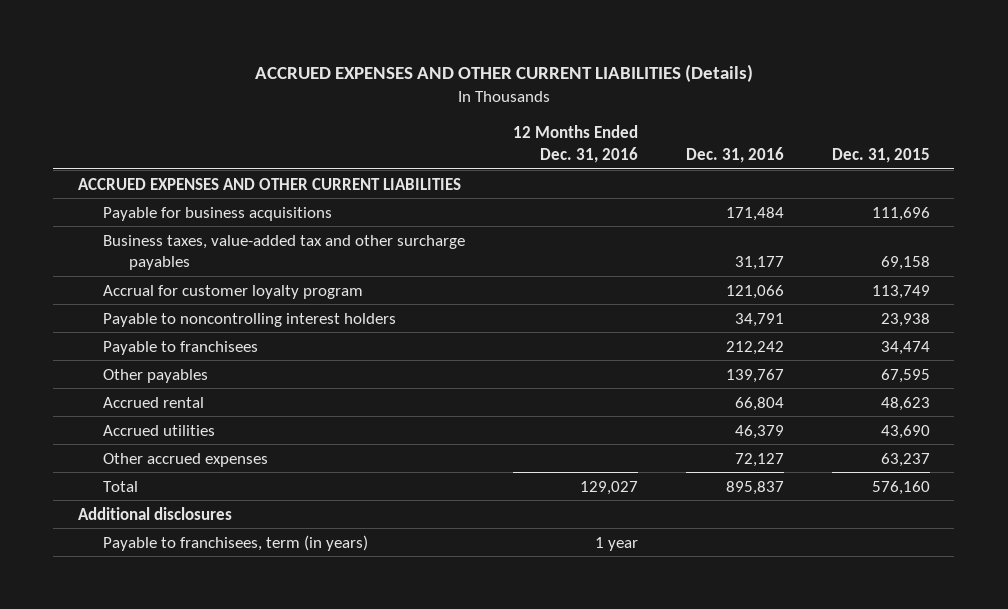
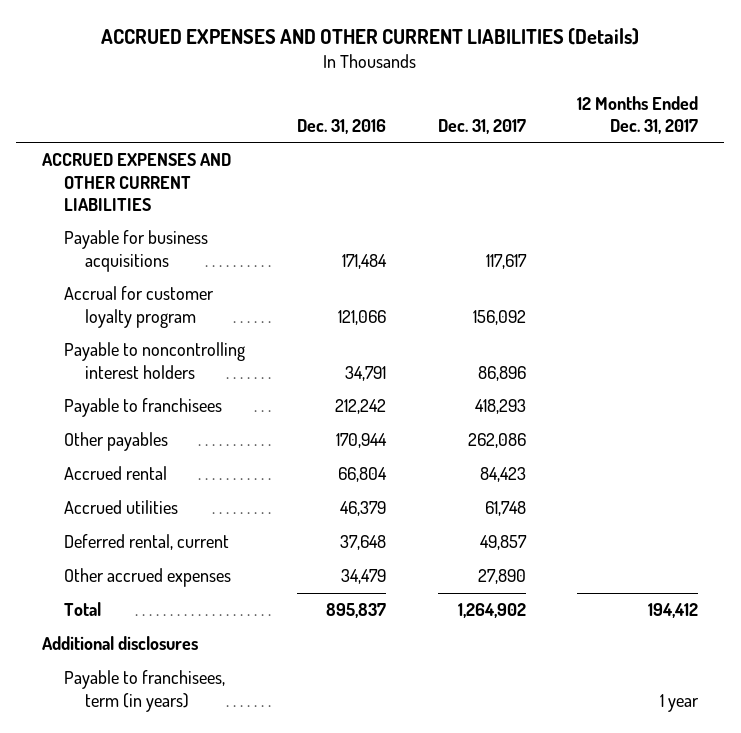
- | 12 Months Ended Dec. 31, 2016 | Dec. 31, 2016 | Dec. 31, 2015
+ | Dec. 31, 2016 | Dec. 31, 2017 | 12 Months Ended Dec. 31, 2017
- Business taxes, value-added tax and other surcharge payables | | 31,177 | 69,158
- Other payables | | 139,767 | 67,595
+ Other payables | 170,944 | 262,086 |
- Other accrued expenses | | 72,127 | 63,237
+ Deferred rental, current | 37,648 | 49,857 |
+ Other accrued expenses | 34,479 | 27,890 |

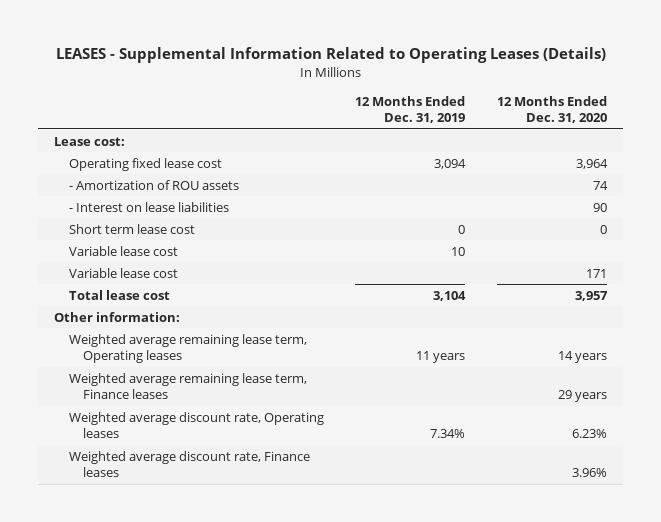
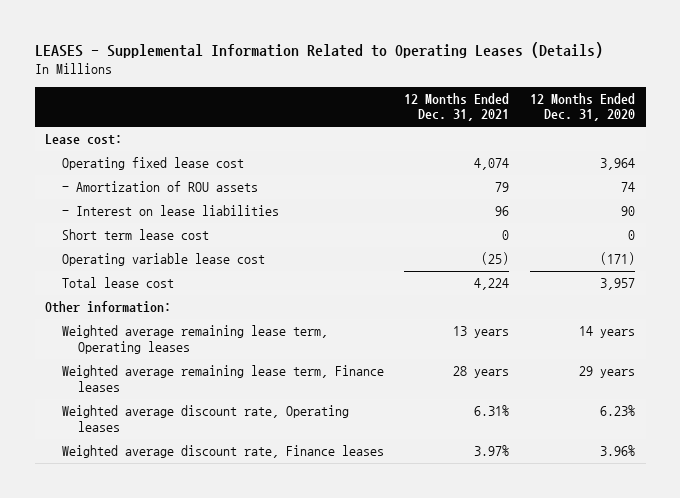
- | 12 Months Ended Dec. 31, 2019 | 12 Months Ended Dec. 31, 2020
+ | 12 Months Ended Dec. 31, 2021 | 12 Months Ended Dec. 31, 2020
- Variable lease cost | 10 |
- Variable lease cost | | 171
+ Operating variable lease cost | (25) | (171)

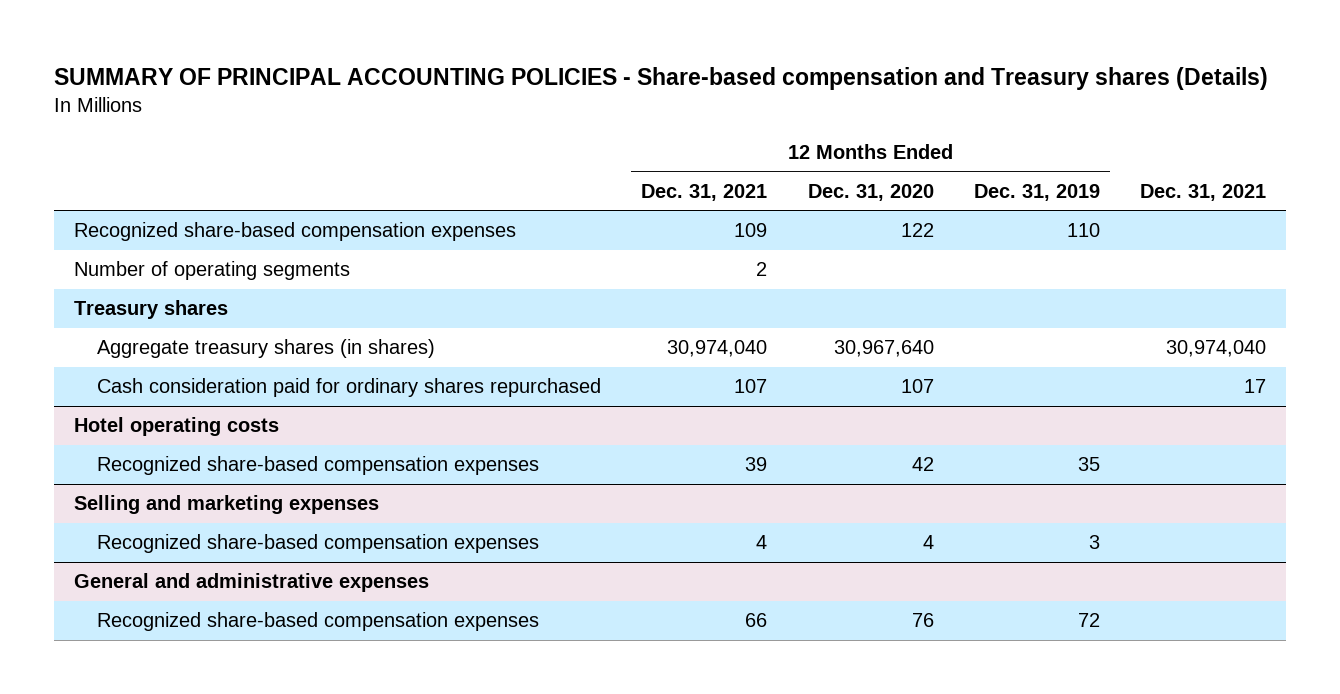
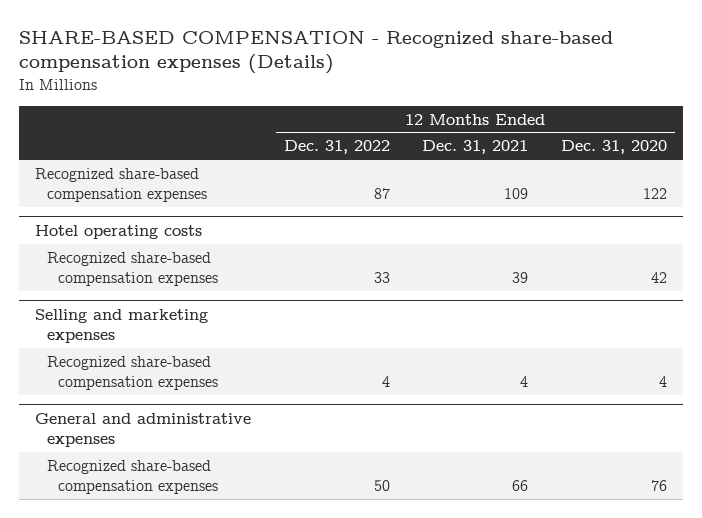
- SUMMARY OF PRINCIPAL ACCOUNTING POLICIES - Share-based compensation and Treasury shares (Details)
+ SHARE-BASED COMPENSATION - Recognized share-based compensation expenses (Details)
- | 12 Months Ended Dec. 31, 2021 | 12 Months Ended Dec. 31, 2020 | 12 Months Ended Dec. 31, 2019 | Dec. 31, 2021
+ | 12 Months Ended Dec. 31, 2022 | 12 Months Ended Dec. 31, 2021 | 12 Months Ended Dec. 31, 2020
- Number of operating segments | 2 | | |
- Treasury shares
- Aggregate treasury shares (in shares) | 30,974,040 | 30,967,640 | | 30,974,040
- Cash consideration paid for ordinary shares repurchased | 107 | 107 | | 17

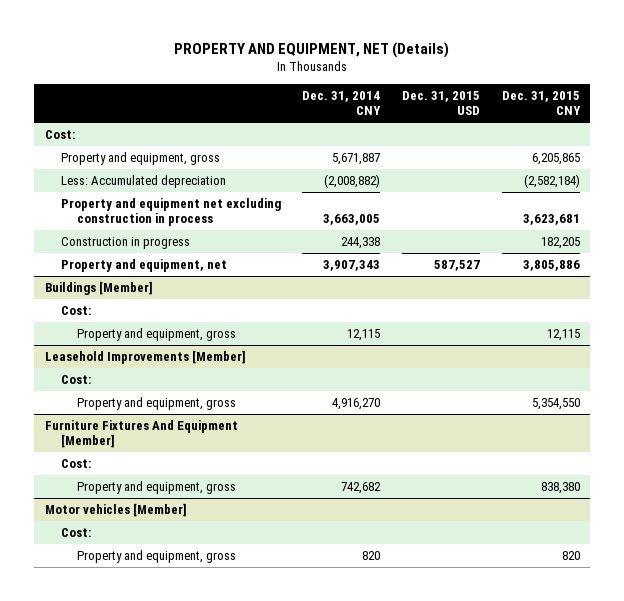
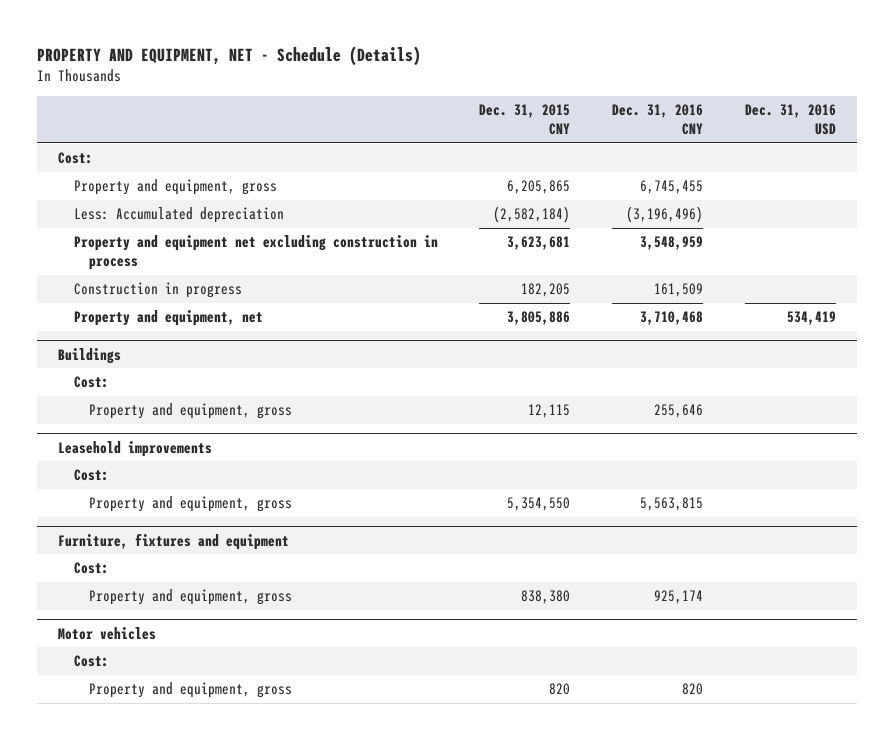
- PROPERTY AND EQUIPMENT, NET (Details)
+ PROPERTY AND EQUIPMENT, NET - Schedule (Details)
- | Dec. 31, 2014 CNY | Dec. 31, 2015 USD | Dec. 31, 2015 CNY
+ | Dec. 31, 2015 CNY | Dec. 31, 2016 CNY | Dec. 31, 2016 USD
- Buildings [Member]
+ Buildings
- Leasehold Improvements [Member]
+ Leasehold improvements
- Furniture Fixtures And Equipment [Member]
+ Furniture, fixtures and equipment
- Motor vehicles [Member]
+ Motor vehicles

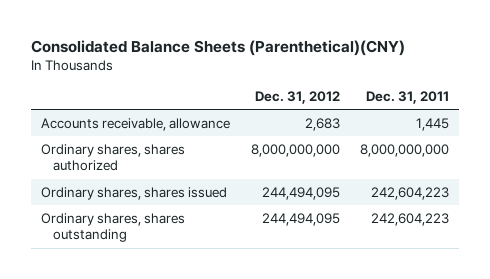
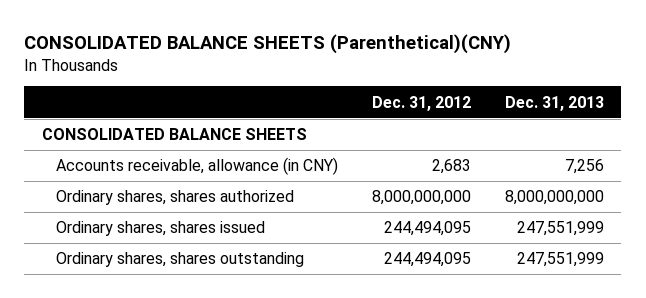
- Consolidated Balance Sheets (Parenthetical)(CNY)
+ CONSOLIDATED BALANCE SHEETS (Parenthetical)(CNY)
- | Dec. 31, 2012 | Dec. 31, 2011
+ | Dec. 31, 2012 | Dec. 31, 2013
- Accounts receivable, allowance | 2,683 | 1,445
+ CONSOLIDATED BALANCE SHEETS
+ Accounts receivable, allowance (in CNY) | 2,683 | 7,256

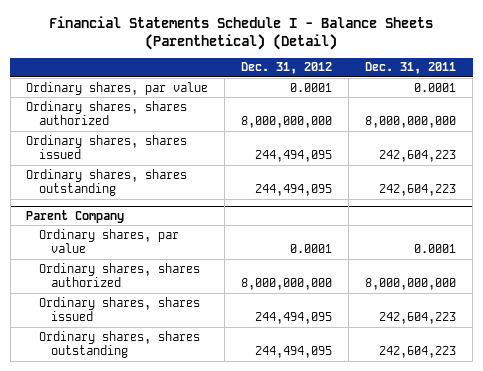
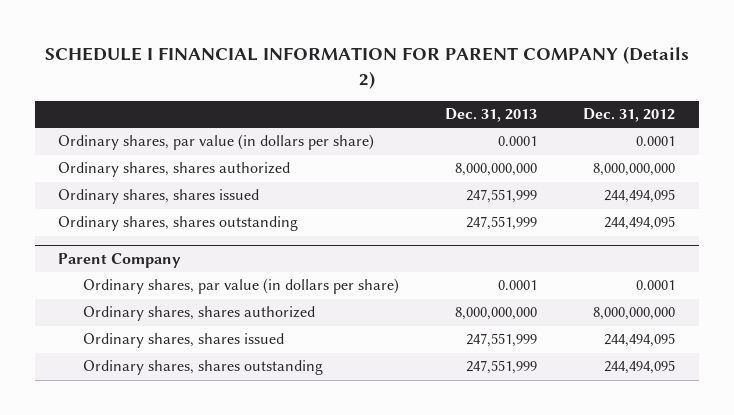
- Financial Statements Schedule I - Balance Sheets (Parenthetical) (Detail)
+ SCHEDULE I FINANCIAL INFORMATION FOR PARENT COMPANY (Details 2)
- | Dec. 31, 2012 | Dec. 31, 2011
+ | Dec. 31, 2013 | Dec. 31, 2012
- Ordinary shares, par value | 0.0001 | 0.0001
+ Ordinary shares, par value (in dollars per share) | 0.0001 | 0.0001
@ Parent Company
- Ordinary shares, par value | 0.0001 | 0.0001
+ Ordinary shares, par value (in dollars per share) | 0.0001 | 0.0001

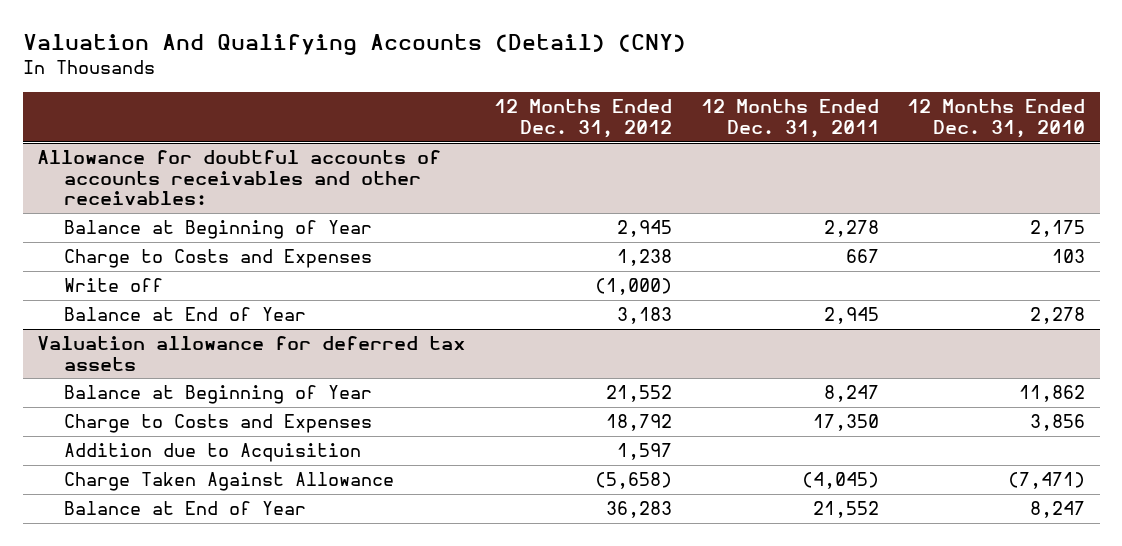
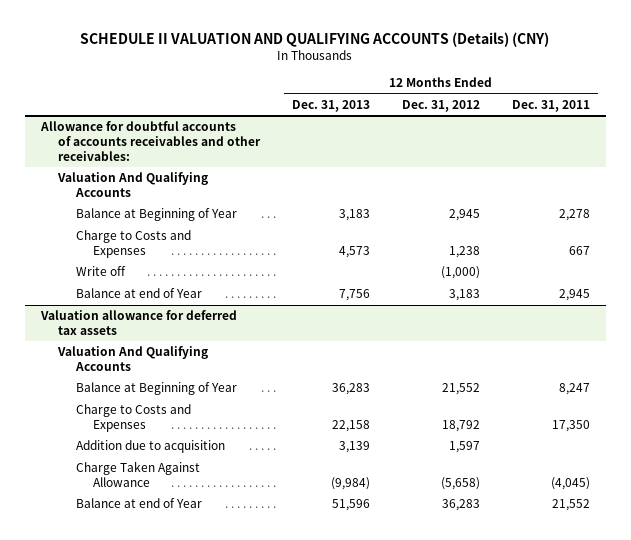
- Valuation And Qualifying Accounts (Detail) (CNY)
+ SCHEDULE II VALUATION AND QUALIFYING ACCOUNTS (Details) (CNY)
- | 12 Months Ended Dec. 31, 2012 | 12 Months Ended Dec. 31, 2011 | 12 Months Ended Dec. 31, 2010
+ | 12 Months Ended Dec. 31, 2013 | 12 Months Ended Dec. 31, 2012 | 12 Months Ended Dec. 31, 2011
@ Allowance for doubtful accounts of accounts receivables and other receivables:
+ Valuation And Qualifying Accounts
- Balance at End of Year | 3,183 | 2,945 | 2,278
+ Balance at end of Year | 7,756 | 3,183 | 2,945
@ Valuation allowance for deferred tax assets
+ Valuation And Qualifying Accounts
- Addition due to Acquisition | 1,597 | |
+ Addition due to acquisition | 3,139 | 1,597 |
- Balance at End of Year | 36,283 | 21,552 | 8,247
+ Balance at end of Year | 51,596 | 36,283 | 21,552

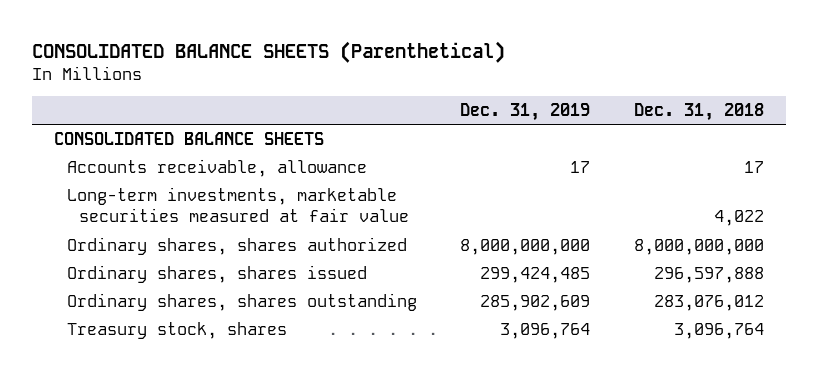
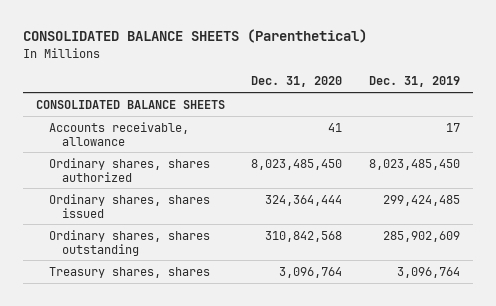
- | Dec. 31, 2019 | Dec. 31, 2018
+ | Dec. 31, 2020 | Dec. 31, 2019
- Long-term investments, marketable securities measured at fair value | | 4,022
- Ordinary shares, shares authorized | 8,000,000,000 | 8,000,000,000
+ Ordinary shares, shares authorized | 8,023,485,450 | 8,023,485,450
- Treasury stock, shares | 3,096,764 | 3,096,764
+ Treasury shares, shares | 3,096,764 | 3,096,764

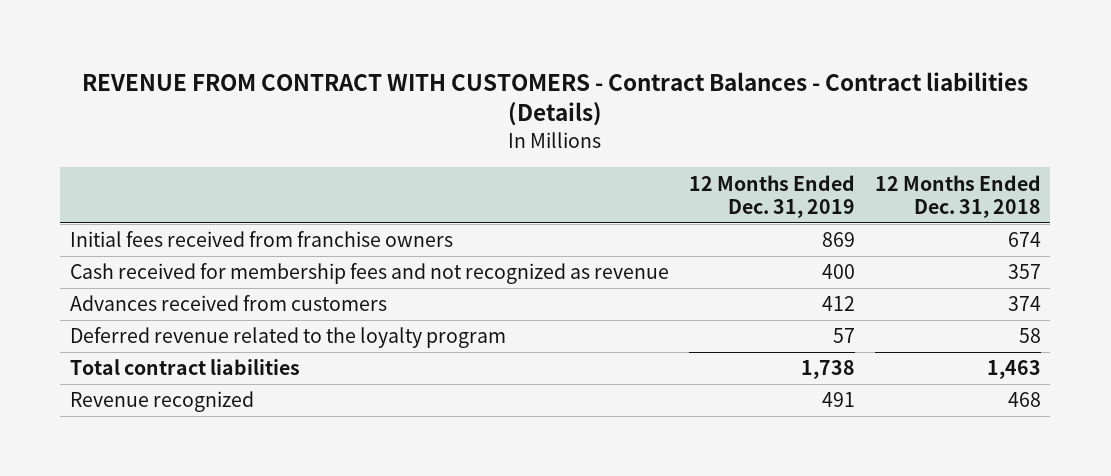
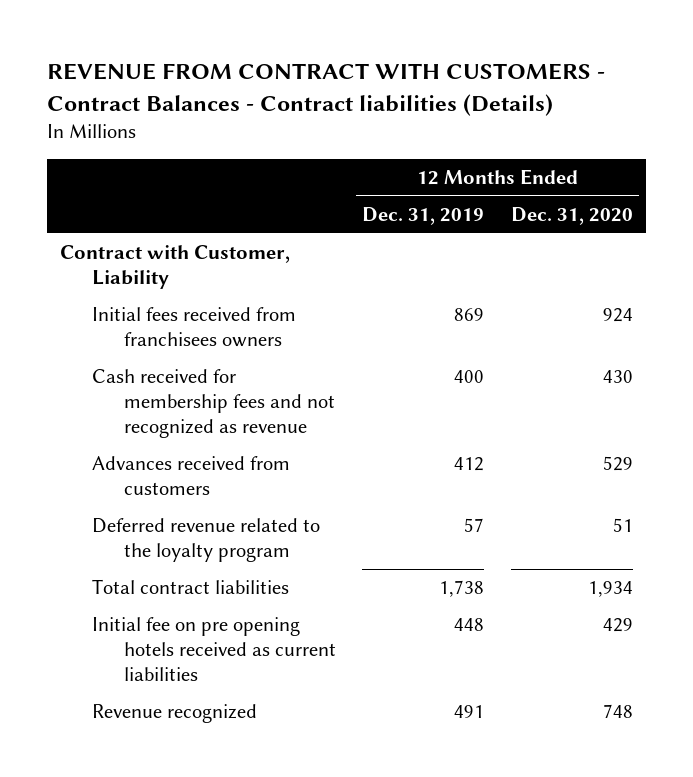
- | 12 Months Ended Dec. 31, 2019 | 12 Months Ended Dec. 31, 2018
+ | 12 Months Ended Dec. 31, 2019 | 12 Months Ended Dec. 31, 2020
- Initial fees received from franchise owners | 869 | 674
+ Contract with Customer, Liability
+ Initial fees received from franchisees owners | 869 | 924
+ Initial fee on pre opening hotels received as current liabilities | 448 | 429

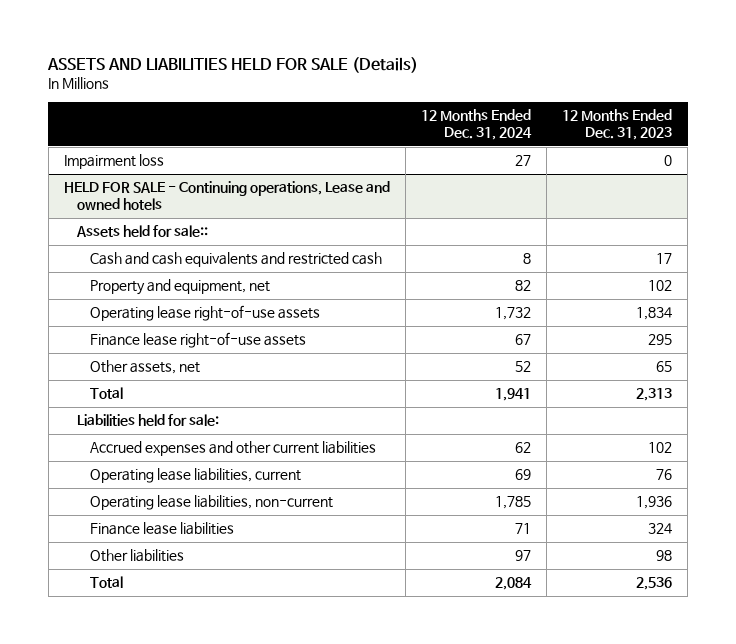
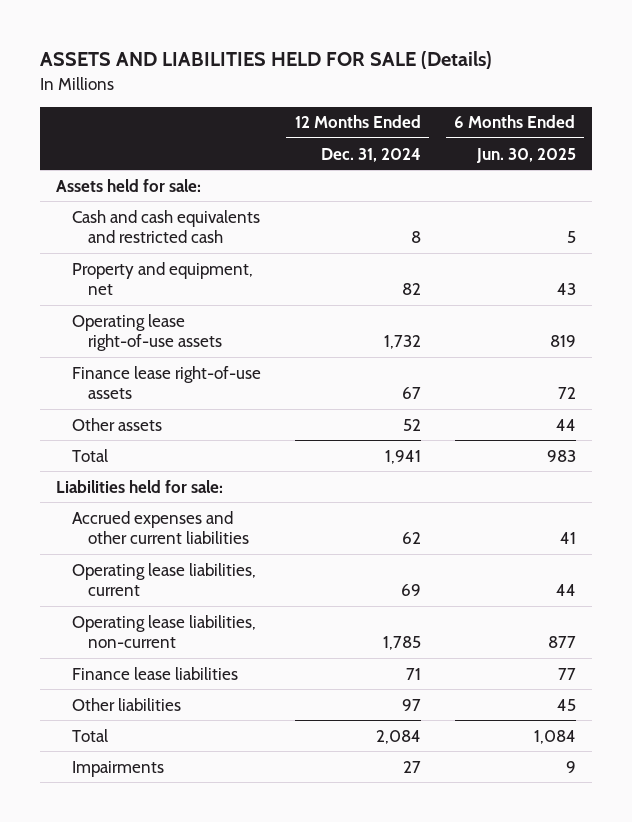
- | 12 Months Ended Dec. 31, 2024 | 12 Months Ended Dec. 31, 2023
+ | 12 Months Ended Dec. 31, 2024 | 6 Months Ended Jun. 30, 2025
- Impairment loss | 27 | 0
- HELD FOR SALE - Continuing operations, Lease and owned hotels
- Assets held for sale::
+ Assets held for sale:
- Other assets, net | 52 | 65
+ Other assets | 52 | 44
+ Impairments | 27 | 9

